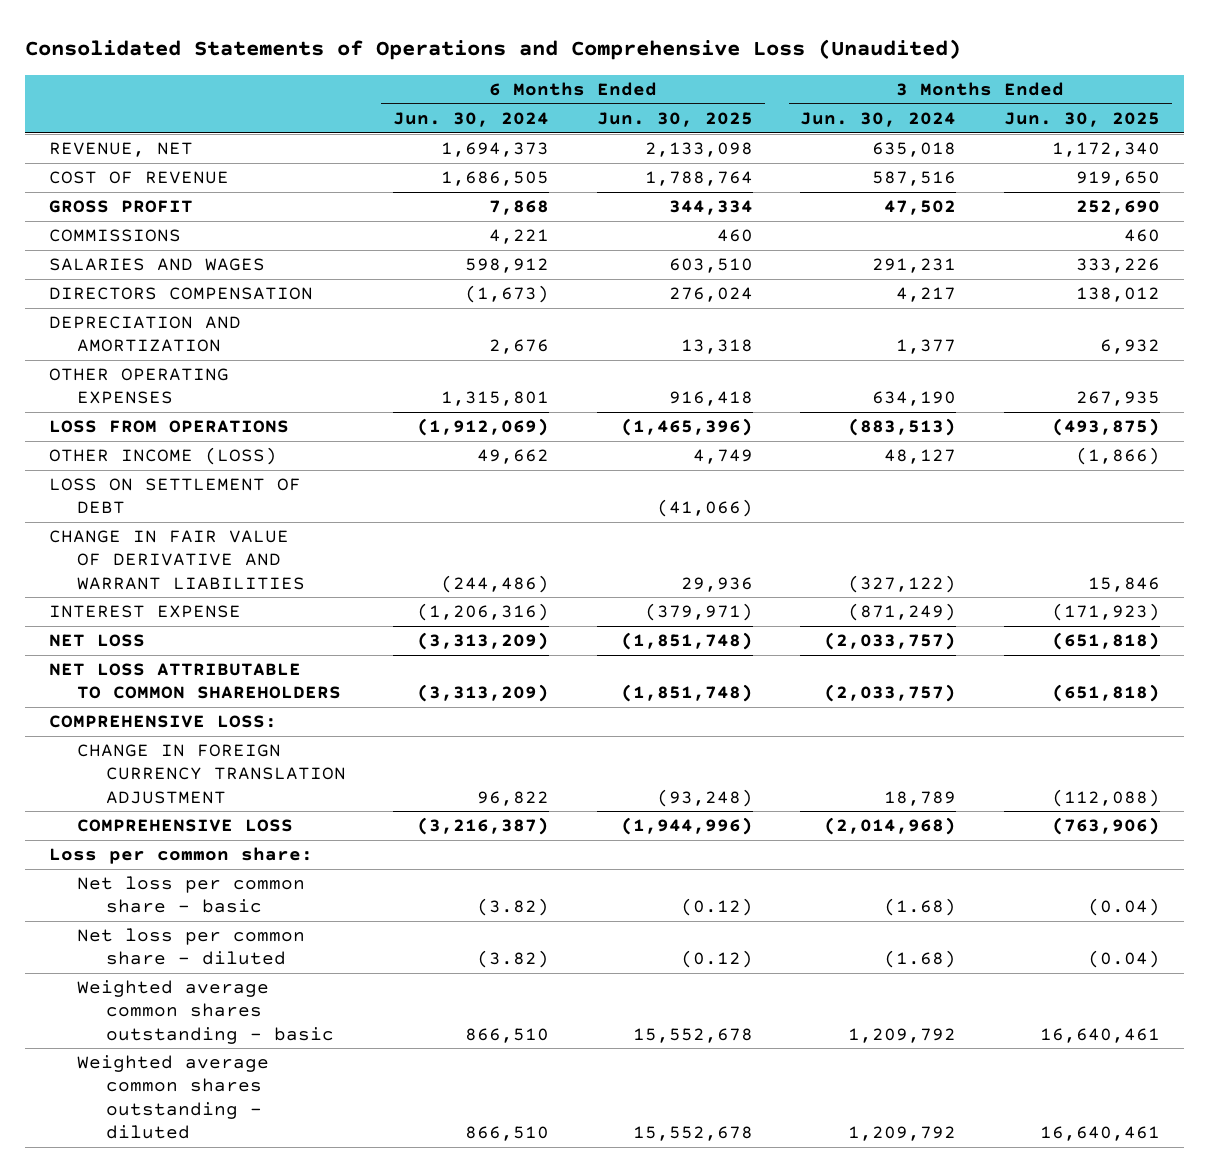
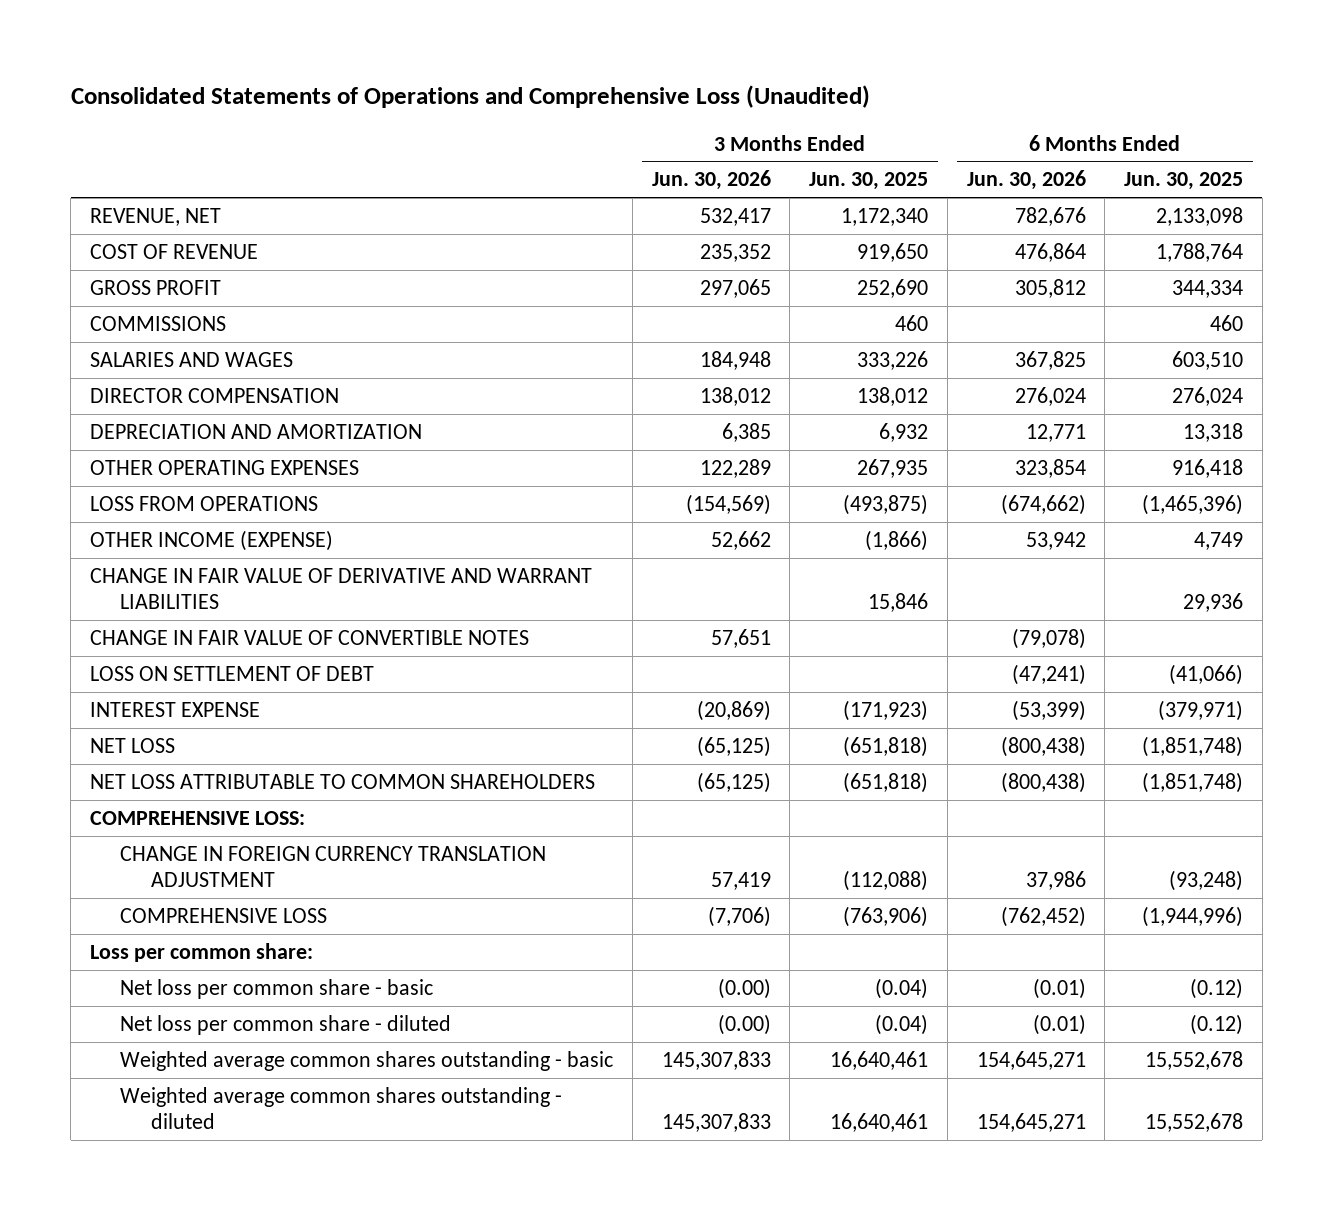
- | 6 Months Ended Jun. 30, 2024 | 6 Months Ended Jun. 30, 2025 | 3 Months Ended Jun. 30, 2024 | 3 Months Ended Jun. 30, 2025
+ | 3 Months Ended Jun. 30, 2026 | 3 Months Ended Jun. 30, 2025 | 6 Months Ended Jun. 30, 2026 | 6 Months Ended Jun. 30, 2025
- DIRECTORS COMPENSATION | (1,673) | 276,024 | 4,217 | 138,012
+ DIRECTOR COMPENSATION | 138,012 | 138,012 | 276,024 | 276,024
- OTHER INCOME (LOSS) | 49,662 | 4,749 | 48,127 | (1,866)
+ OTHER INCOME (EXPENSE) | 52,662 | (1,866) | 53,942 | 4,749
+ CHANGE IN FAIR VALUE OF CONVERTIBLE NOTES | 57,651 | | (79,078) |
moved down: LOSS ON SETTLEMENT OF DEBT | | | (47,241) | (41,066)

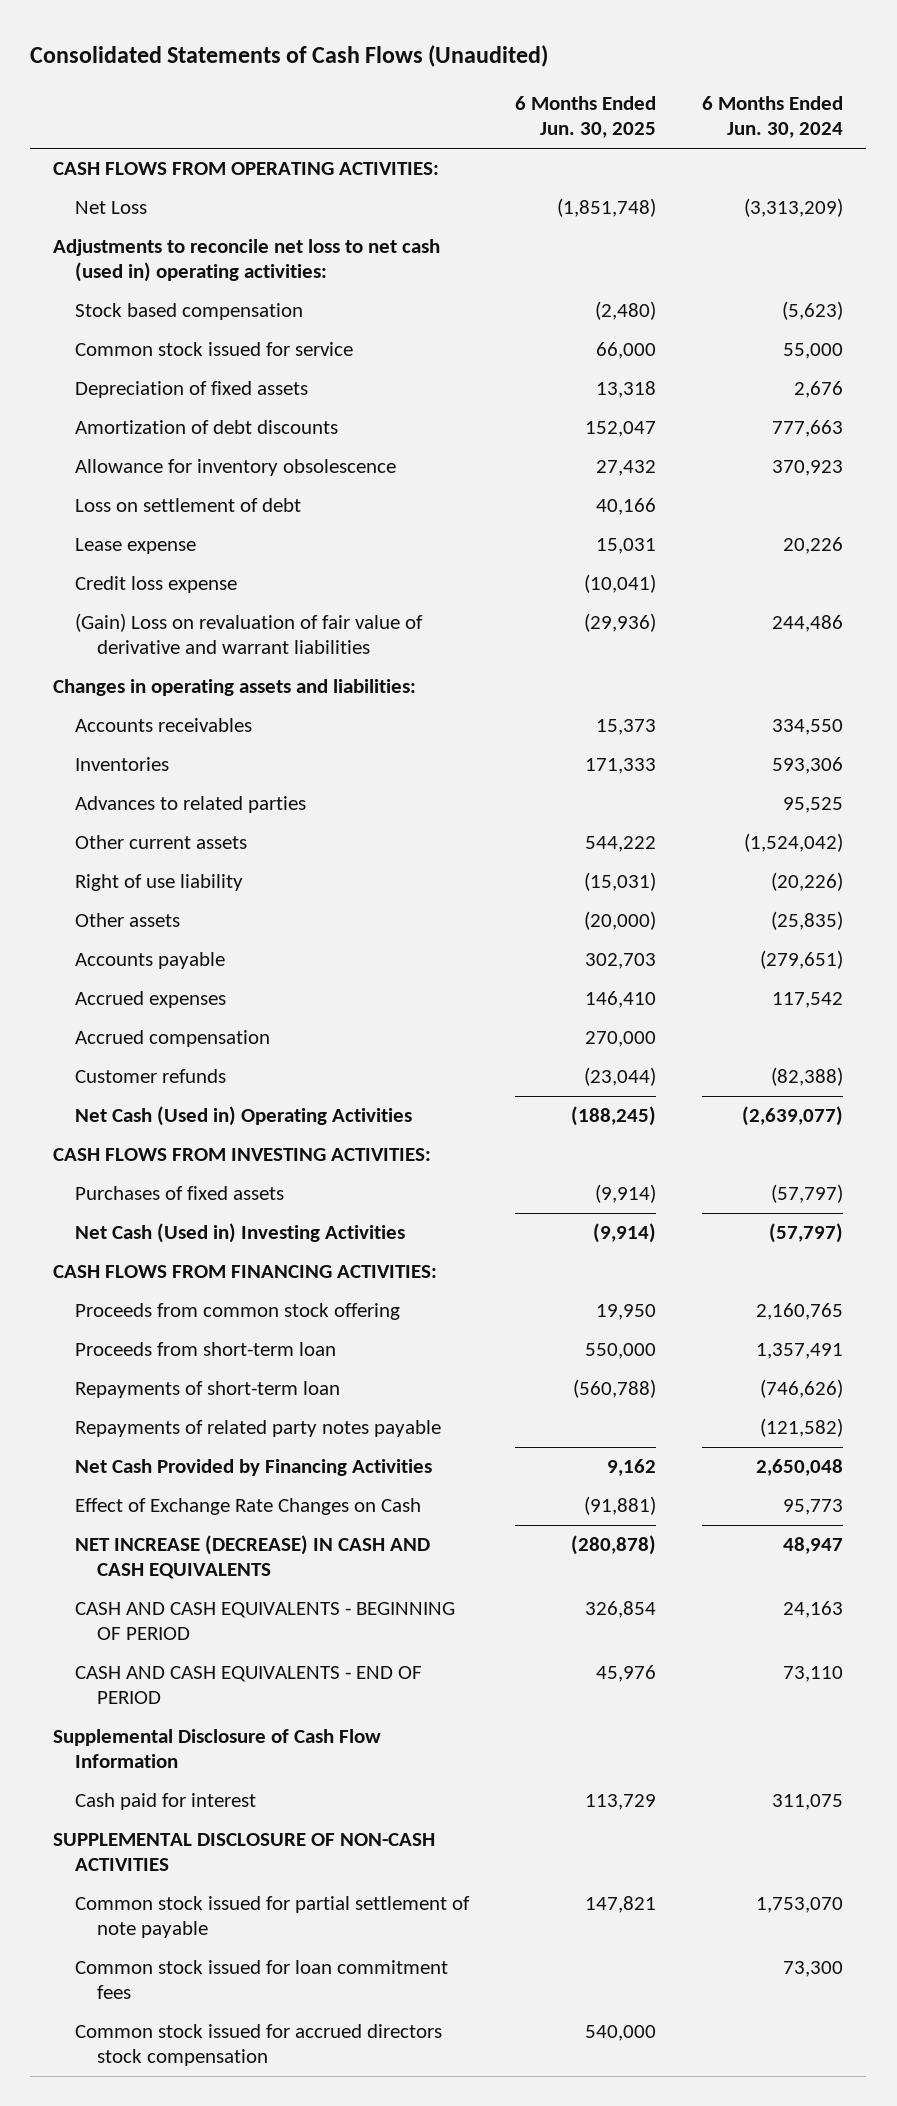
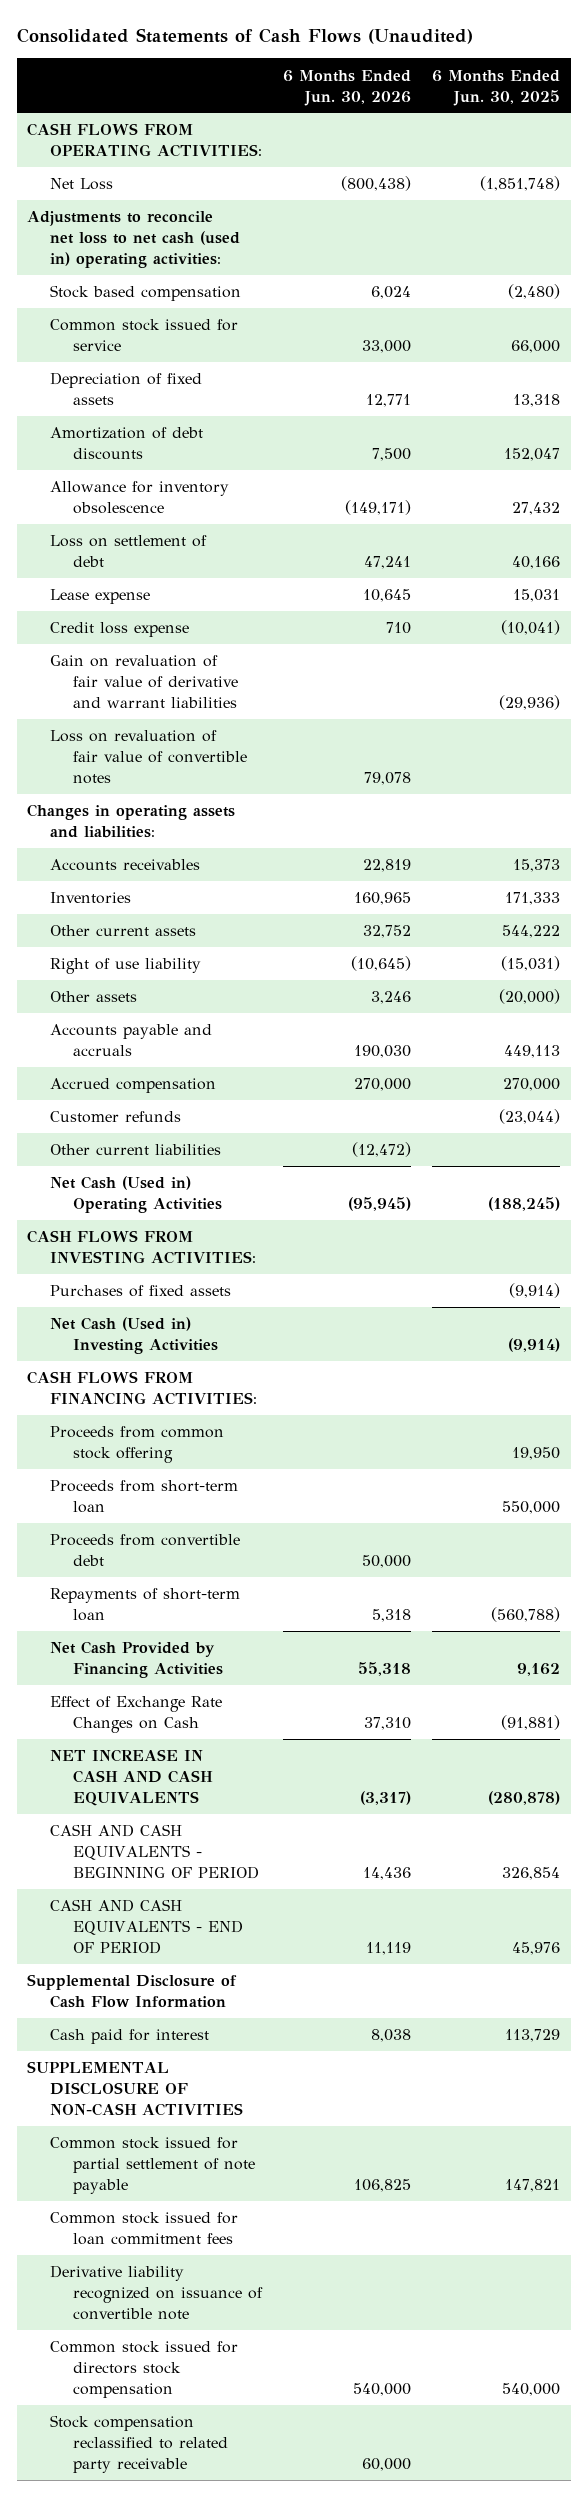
- | 6 Months Ended Jun. 30, 2025 | 6 Months Ended Jun. 30, 2024
+ | 6 Months Ended Jun. 30, 2026 | 6 Months Ended Jun. 30, 2025
- (Gain) Loss on revaluation of fair value of derivative and warrant liabilities | (29,936) | 244,486
+ Gain on revaluation of fair value of derivative and warrant liabilities | | (29,936)
+ Loss on revaluation of fair value of convertible notes | 79,078 |
- Advances to related parties | | 95,525
- Accounts payable | 302,703 | (279,651)
- Accrued expenses | 146,410 | 117,542
+ Accounts payable and accruals | 190,030 | 449,113
+ Other current liabilities | (12,472) |
+ Proceeds from convertible debt | 50,000 |
- Repayments of related party notes payable | | (121,582)
- NET INCREASE (DECREASE) IN CASH AND CASH EQUIVALENTS | (280,878) | 48,947
+ NET INCREASE IN CASH AND CASH EQUIVALENTS | (3,317) | (280,878)
- Common stock issued for accrued directors stock compensation | 540,000 |
+ Derivative liability recognized on issuance of convertible note
+ Common stock issued for directors stock compensation | 540,000 | 540,000
+ Stock compensation reclassified to related party receivable | 60,000 |

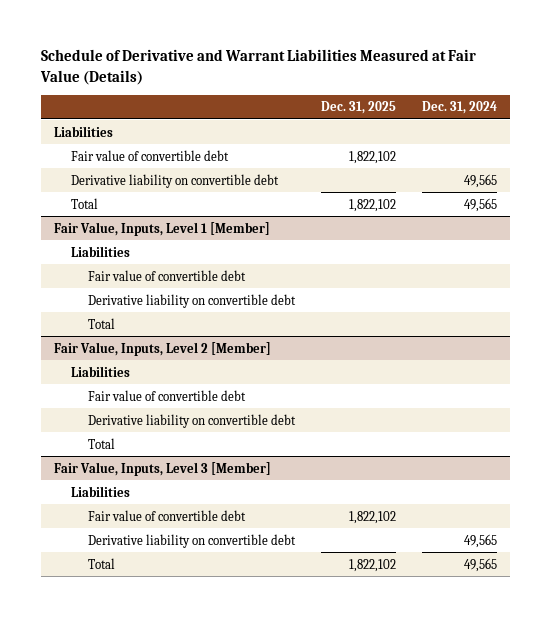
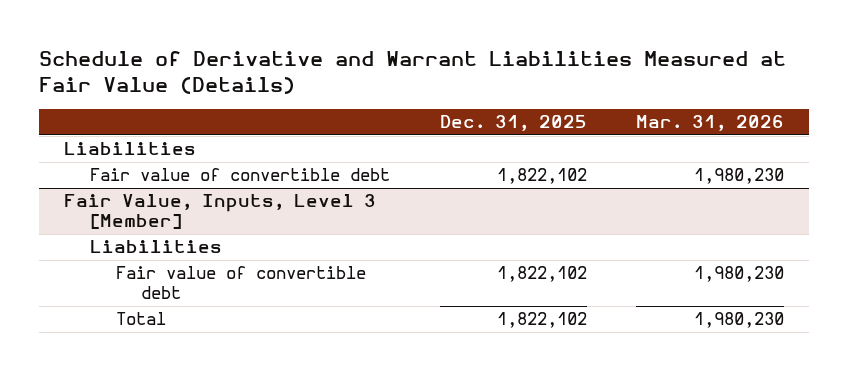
- | Dec. 31, 2025 | Dec. 31, 2024
+ | Dec. 31, 2025 | Mar. 31, 2026
- Derivative liability on convertible debt | | 49,565
- Total | 1,822,102 | 49,565
- Fair Value, Inputs, Level 1 [Member]
- Liabilities
- Fair value of convertible debt
- Derivative liability on convertible debt
- Total
- Fair Value, Inputs, Level 2 [Member]
- Liabilities
- Fair value of convertible debt
- Derivative liability on convertible debt
- Total
@ Fair Value, Inputs, Level 3 [Member]
- Derivative liability on convertible debt | | 49,565

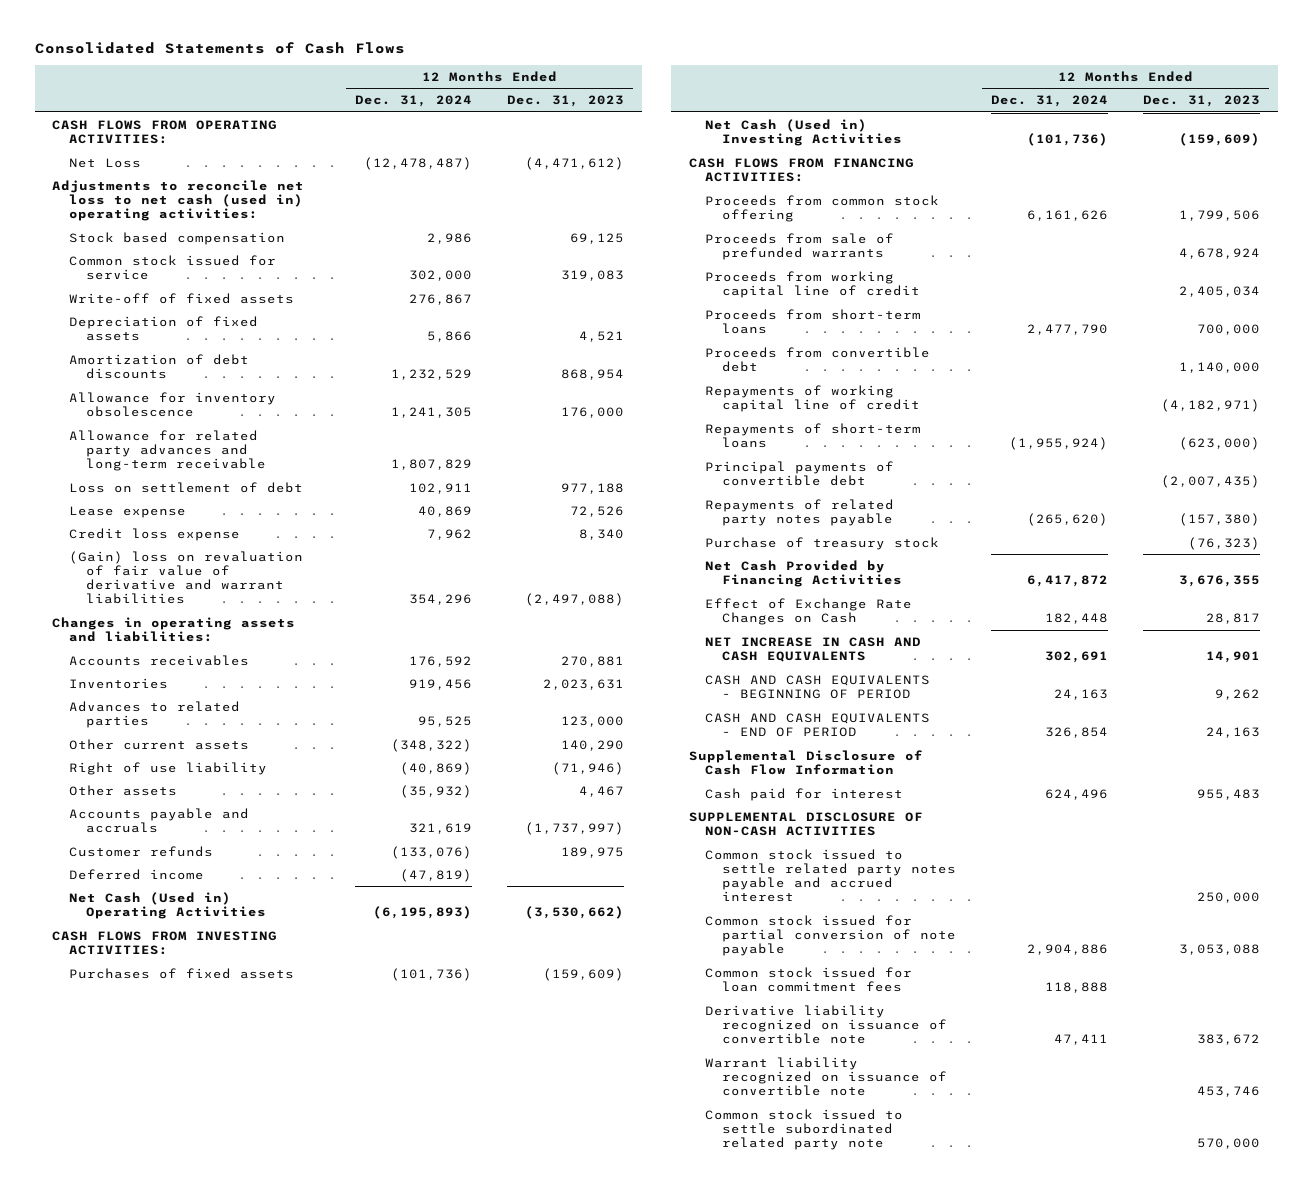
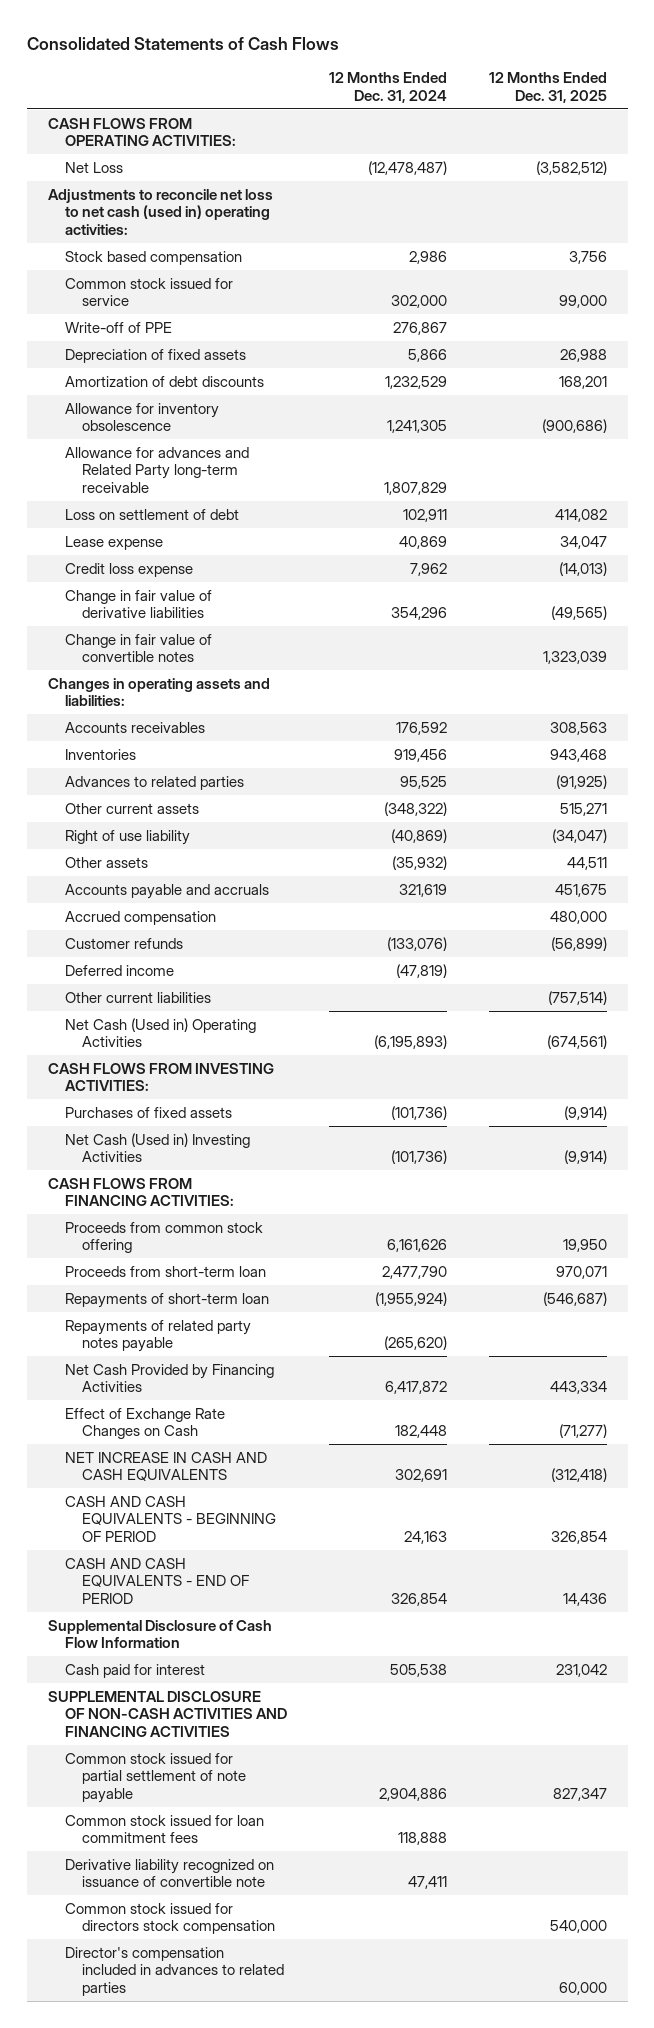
- | 12 Months Ended Dec. 31, 2024 | 12 Months Ended Dec. 31, 2023
+ | 12 Months Ended Dec. 31, 2024 | 12 Months Ended Dec. 31, 2025
- Write-off of fixed assets | 276,867 |
+ Write-off of PPE | 276,867 |
- Allowance for related party advances and long-term receivable | 1,807,829 |
+ Allowance for advances and Related Party long-term receivable | 1,807,829 |
- (Gain) loss on revaluation of fair value of derivative and warrant liabilities | 354,296 | (2,497,088)
+ Change in fair value of derivative liabilities | 354,296 | (49,565)
+ Change in fair value of convertible notes | | 1,323,039
+ Accrued compensation | | 480,000
+ Other current liabilities | | (757,514)
- Proceeds from sale of prefunded warrants | | 4,678,924
- Proceeds from working capital line of credit | | 2,405,034
- Proceeds from short-term loans | 2,477,790 | 700,000
- Proceeds from convertible debt | | 1,140,000
- Repayments of working capital line of credit | | (4,182,971)
- Repayments of short-term loans | (1,955,924) | (623,000)
- Principal payments of convertible debt | | (2,007,435)
+ Proceeds from short-term loan | 2,477,790 | 970,071
+ Repayments of short-term loan | (1,955,924) | (546,687)
- Purchase of treasury stock | | (76,323)
- Cash paid for interest | 624,496 | 955,483
- SUPPLEMENTAL DISCLOSURE OF NON-CASH ACTIVITIES
- Common stock issued to settle related party notes payable and accrued interest | | 250,000
- Common stock issued for partial conversion of note payable | 2,904,886 | 3,053,088
+ Cash paid for interest | 505,538 | 231,042
+ SUPPLEMENTAL DISCLOSURE OF NON-CASH ACTIVITIES AND FINANCING ACTIVITIES
+ Common stock issued for partial settlement of note payable | 2,904,886 | 827,347
- Warrant liability recognized on issuance of convertible note | | 453,746
- Common stock issued to settle subordinated related party note | | 570,000
+ Common stock issued for directors stock compensation | | 540,000
+ Director's compensation included in advances to related parties | | 60,000

